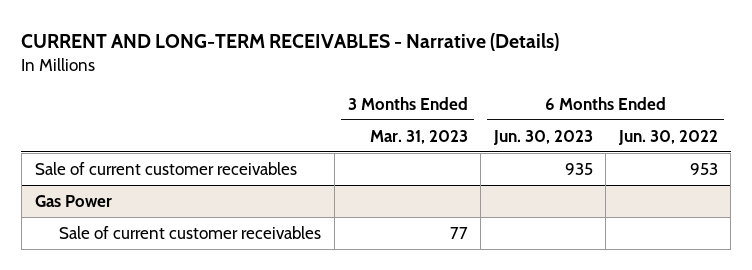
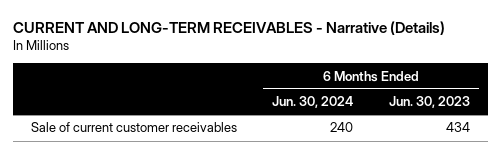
- | 3 Months Ended Mar. 31, 2023 | 6 Months Ended Jun. 30, 2023 | 6 Months Ended Jun. 30, 2022
+ | 6 Months Ended Jun. 30, 2024 | 6 Months Ended Jun. 30, 2023
- Sale of current customer receivables | | 935 | 953
- Gas Power
- Sale of current customer receivables | 77 | |
+ Sale of current customer receivables | 240 | 434

